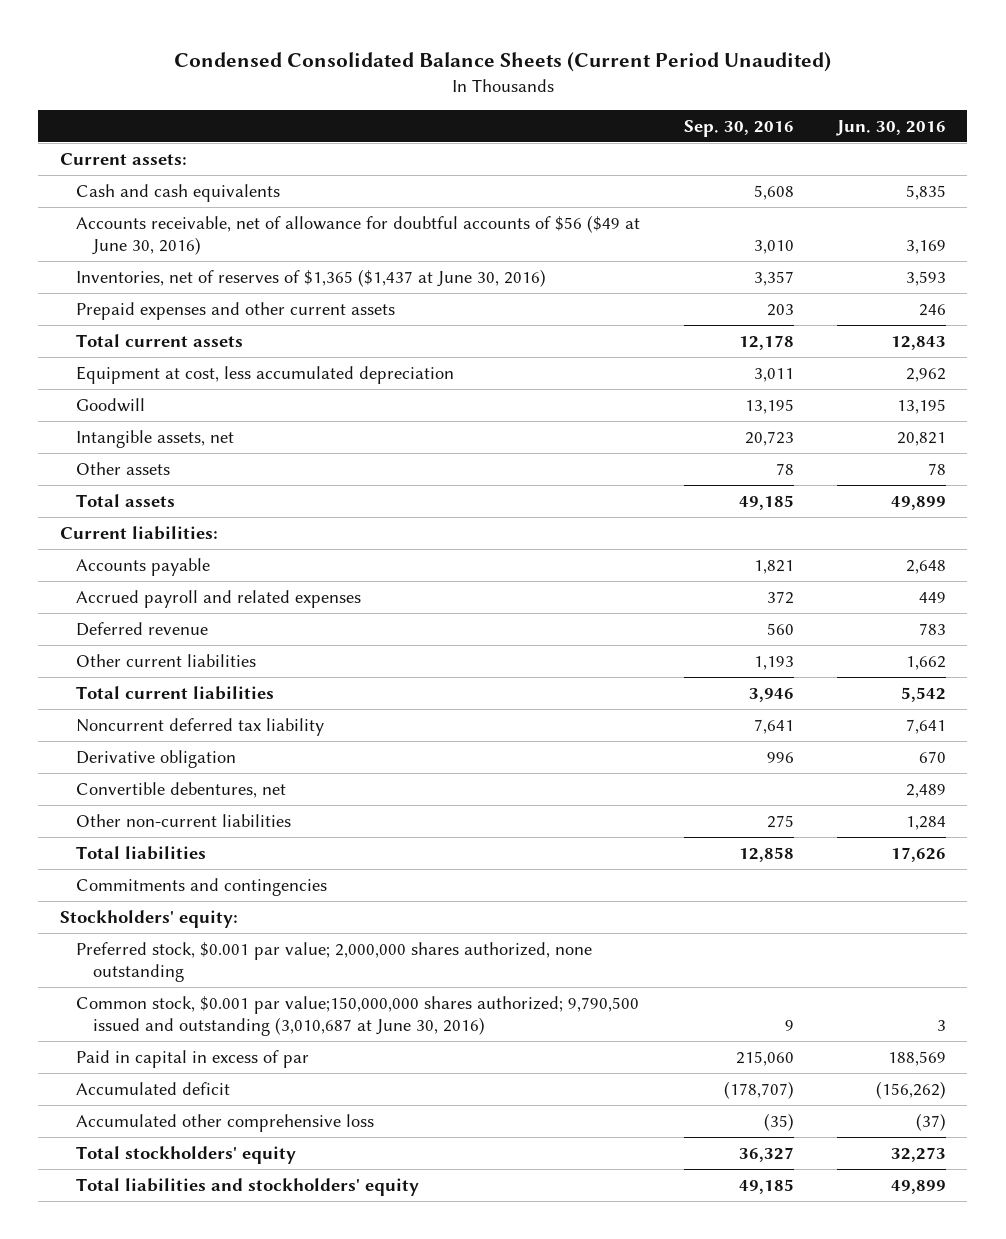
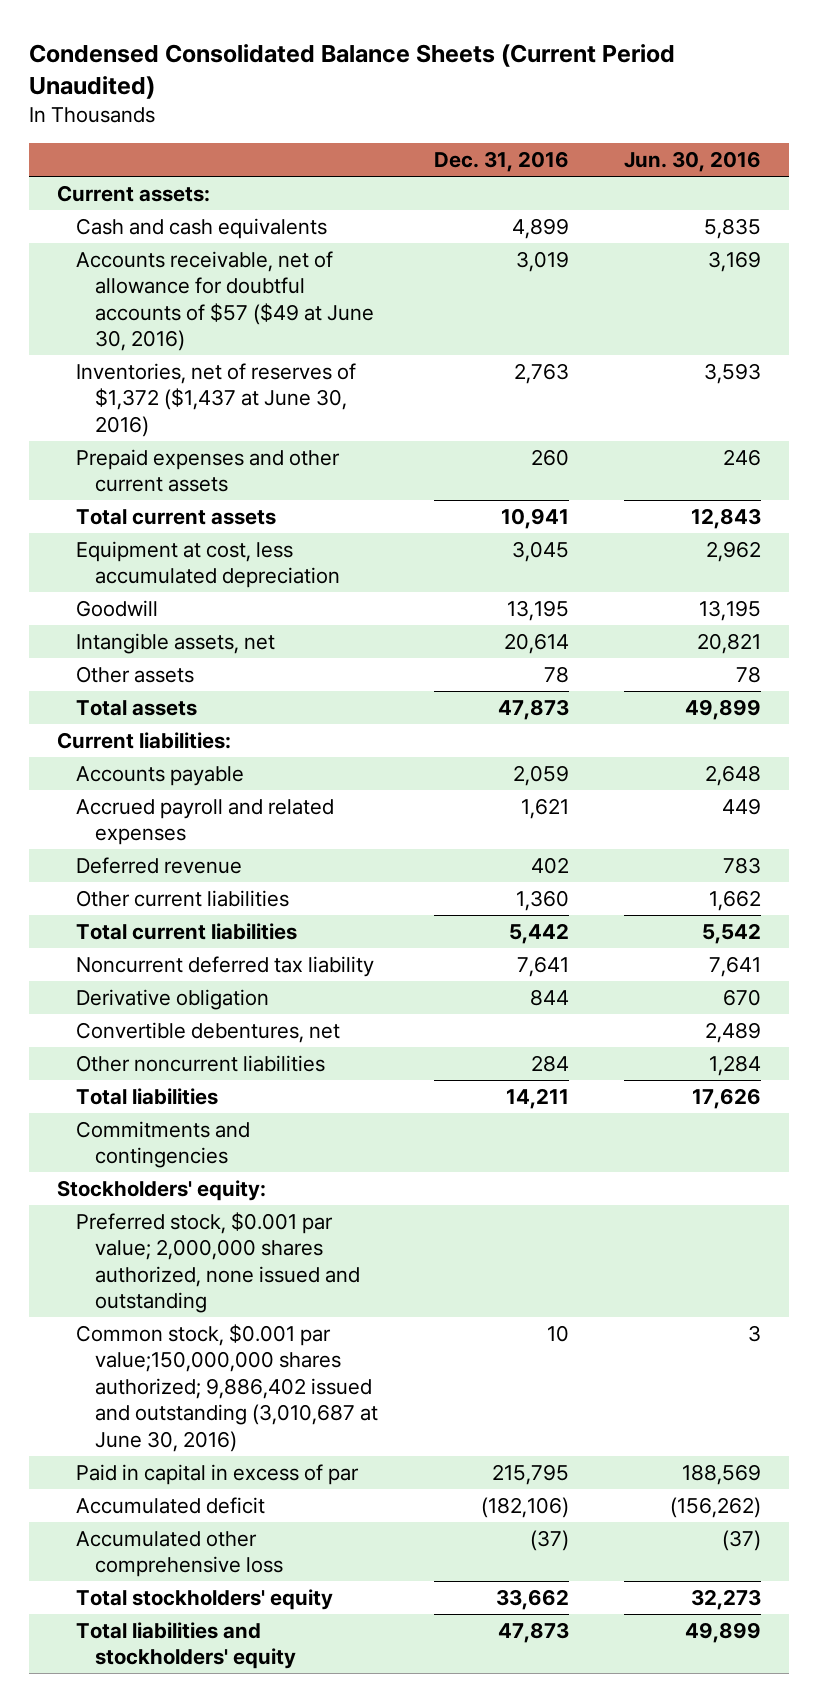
- | Sep. 30, 2016 | Jun. 30, 2016
+ | Dec. 31, 2016 | Jun. 30, 2016
- Accounts receivable, net of allowance for doubtful accounts of $56 ($49 at June 30, 2016) | 3,010 | 3,169
- Inventories, net of reserves of $1,365 ($1,437 at June 30, 2016) | 3,357 | 3,593
+ Accounts receivable, net of allowance for doubtful accounts of $57 ($49 at June 30, 2016) | 3,019 | 3,169
+ Inventories, net of reserves of $1,372 ($1,437 at June 30, 2016) | 2,763 | 3,593
- Other non-current liabilities | 275 | 1,284
+ Other noncurrent liabilities | 284 | 1,284
- Preferred stock, $0.001 par value; 2,000,000 shares authorized, none outstanding
- Common stock, $0.001 par value;150,000,000 shares authorized; 9,790,500 issued and outstanding (3,010,687 at June 30, 2016) | 9 | 3
+ Preferred stock, $0.001 par value; 2,000,000 shares authorized, none issued and outstanding
+ Common stock, $0.001 par value;150,000,000 shares authorized; 9,886,402 issued and outstanding (3,010,687 at June 30, 2016) | 10 | 3

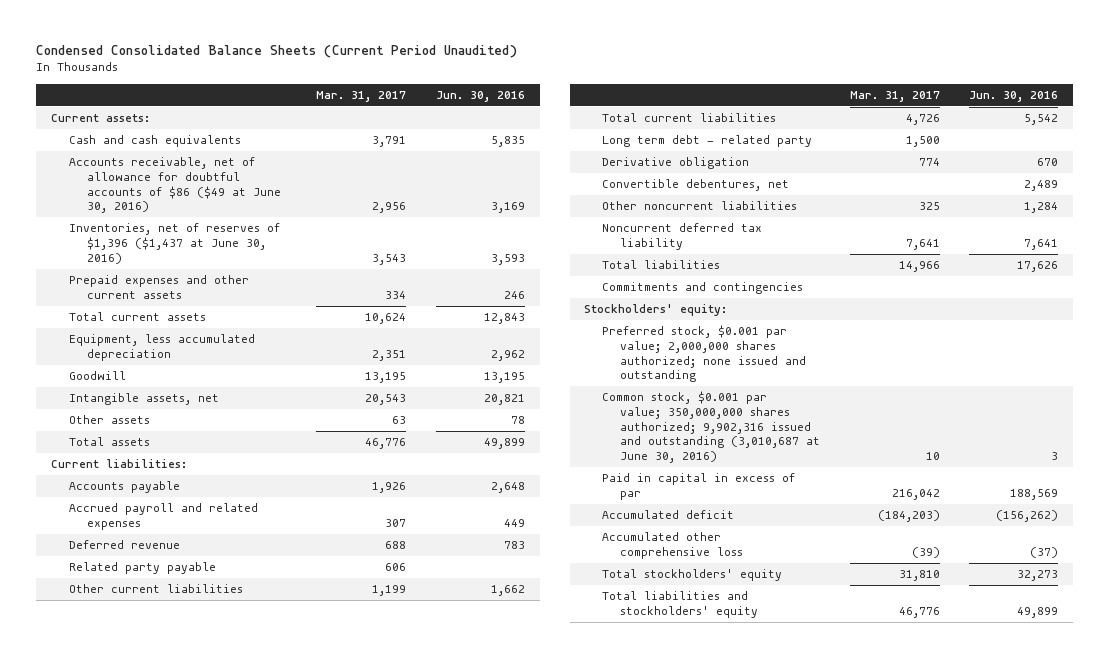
- | Dec. 31, 2016 | Jun. 30, 2016
+ | Mar. 31, 2017 | Jun. 30, 2016
- Accounts receivable, net of allowance for doubtful accounts of $57 ($49 at June 30, 2016) | 3,019 | 3,169
- Inventories, net of reserves of $1,372 ($1,437 at June 30, 2016) | 2,763 | 3,593
+ Accounts receivable, net of allowance for doubtful accounts of $86 ($49 at June 30, 2016) | 2,956 | 3,169
+ Inventories, net of reserves of $1,396 ($1,437 at June 30, 2016) | 3,543 | 3,593
- Equipment at cost, less accumulated depreciation | 3,045 | 2,962
+ Equipment, less accumulated depreciation | 2,351 | 2,962
+ Related party payable | 606 |
+ Long term debt - related party | 1,500 |
moved down: Noncurrent deferred tax liability | 7,641 | 7,641
- Preferred stock, $0.001 par value; 2,000,000 shares authorized, none issued and outstanding
- Common stock, $0.001 par value;150,000,000 shares authorized; 9,886,402 issued and outstanding (3,010,687 at June 30, 2016) | 10 | 3
+ Preferred stock, $0.001 par value; 2,000,000 shares authorized; none issued and outstanding
+ Common stock, $0.001 par value; 350,000,000 shares authorized; 9,902,316 issued and outstanding (3,010,687 at June 30, 2016) | 10 | 3

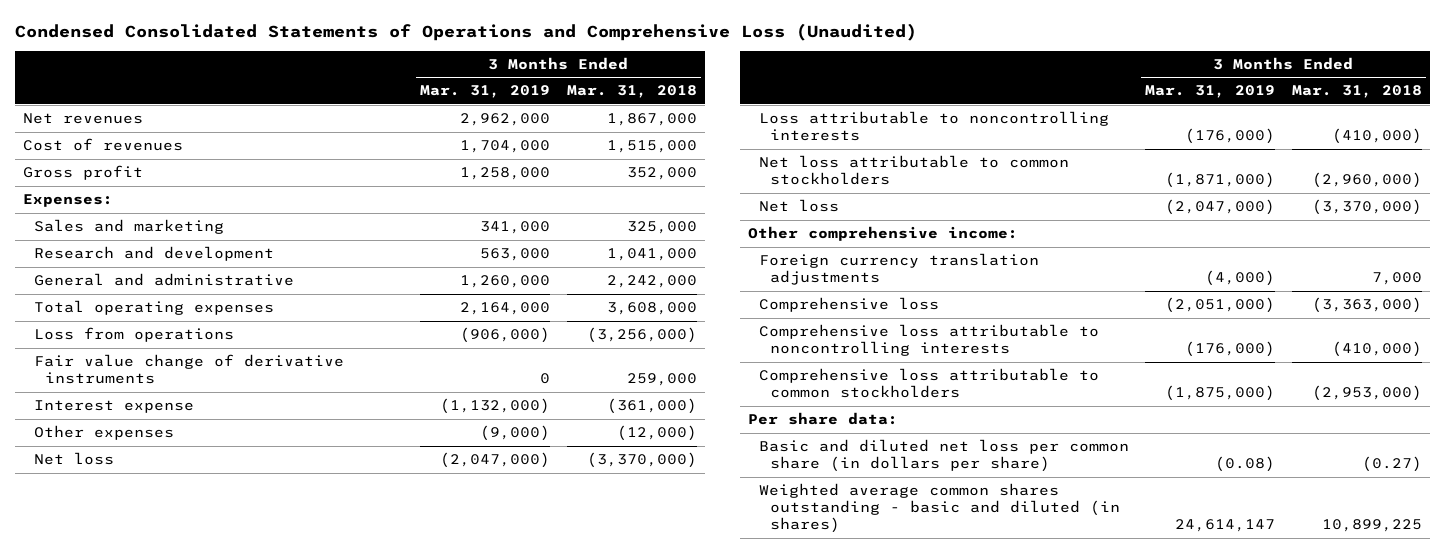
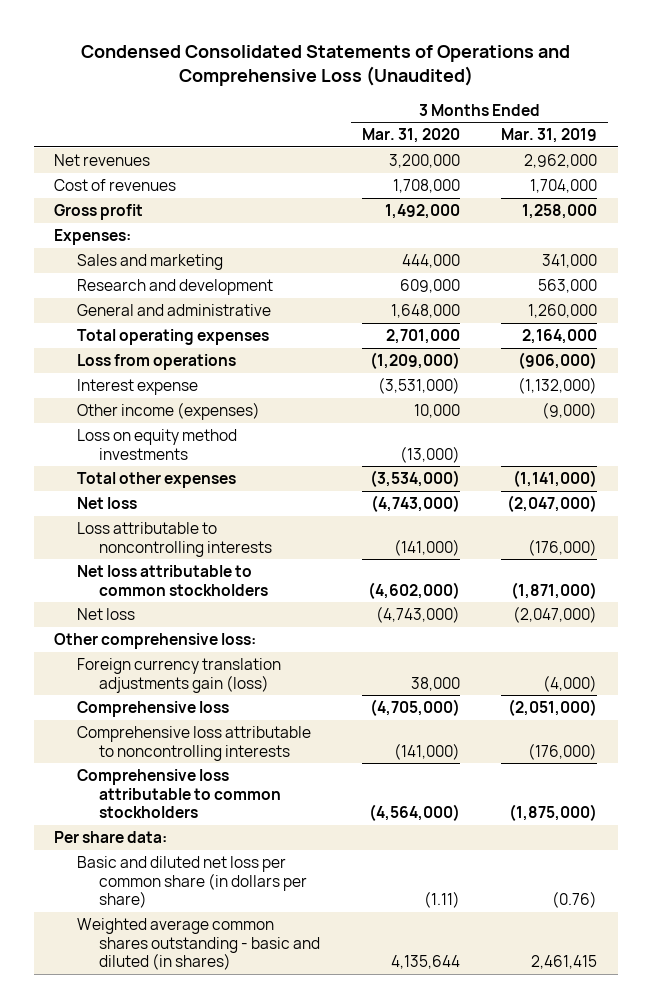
- | 3 Months Ended Mar. 31, 2019 | 3 Months Ended Mar. 31, 2018
+ | 3 Months Ended Mar. 31, 2020 | 3 Months Ended Mar. 31, 2019
- Fair value change of derivative instruments | 0 | 259,000
- Other expenses | (9,000) | (12,000)
+ Other income (expenses) | 10,000 | (9,000)
+ Loss on equity method investments | (13,000) |
+ Total other expenses | (3,534,000) | (1,141,000)
- Other comprehensive income:
- Foreign currency translation adjustments | (4,000) | 7,000
+ Other comprehensive loss:
+ Foreign currency translation adjustments gain (loss) | 38,000 | (4,000)
- Basic and diluted net loss per common share (in dollars per share) | (0.08) | (0.27)
- Weighted average common shares outstanding - basic and diluted (in shares) | 24,614,147 | 10,899,225
+ Basic and diluted net loss per common share (in dollars per share) | (1.11) | (0.76)
+ Weighted average common shares outstanding - basic and diluted (in shares) | 4,135,644 | 2,461,415

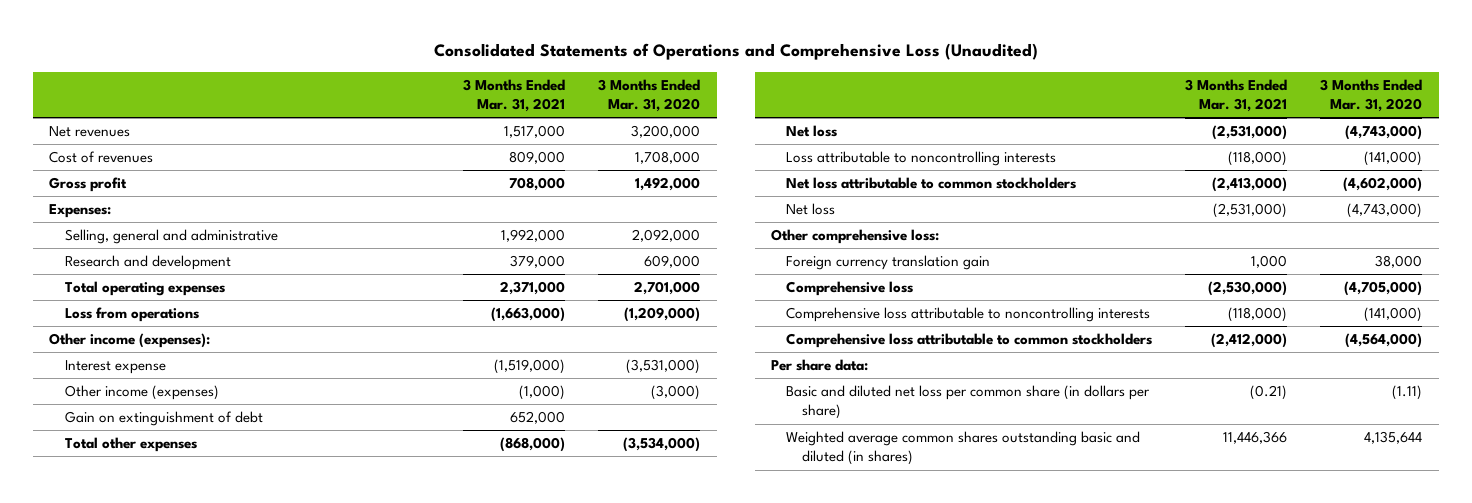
- Condensed Consolidated Statements of Operations and Comprehensive Loss (Unaudited)
+ Consolidated Statements of Operations and Comprehensive Loss (Unaudited)
- | 3 Months Ended Mar. 31, 2020 | 3 Months Ended Mar. 31, 2019
+ | 3 Months Ended Mar. 31, 2021 | 3 Months Ended Mar. 31, 2020
- Sales and marketing | 444,000 | 341,000
+ Selling, general and administrative | 1,992,000 | 2,092,000
- General and administrative | 1,648,000 | 1,260,000
+ Other income (expenses):
- Other income (expenses) | 10,000 | (9,000)
- Loss on equity method investments | (13,000) |
+ Other income (expenses) | (1,000) | (3,000)
+ Gain on extinguishment of debt | 652,000 |
- Foreign currency translation adjustments gain (loss) | 38,000 | (4,000)
+ Foreign currency translation gain | 1,000 | 38,000
- Weighted average common shares outstanding - basic and diluted (in shares) | 4,135,644 | 2,461,415
+ Weighted average common shares outstanding basic and diluted (in shares) | 11,446,366 | 4,135,644

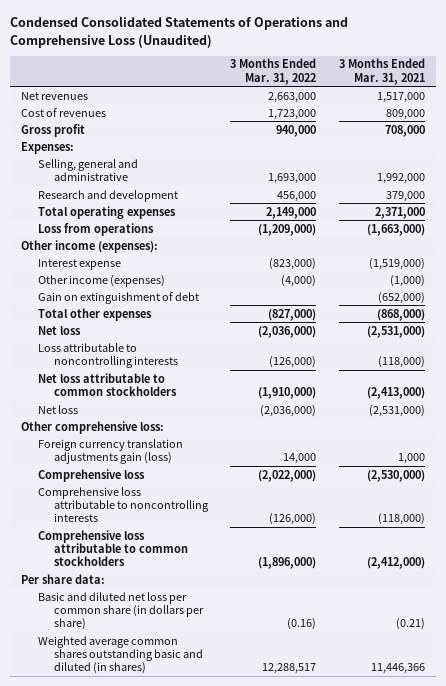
- Consolidated Statements of Operations and Comprehensive Loss (Unaudited)
+ Condensed Consolidated Statements of Operations and Comprehensive Loss (Unaudited)
- | 3 Months Ended Mar. 31, 2021 | 3 Months Ended Mar. 31, 2020
+ | 3 Months Ended Mar. 31, 2022 | 3 Months Ended Mar. 31, 2021
- Gain on extinguishment of debt | 652,000 |
+ Gain on extinguishment of debt | | (652,000)
- Foreign currency translation gain | 1,000 | 38,000
+ Foreign currency translation adjustments gain (loss) | 14,000 | 1,000

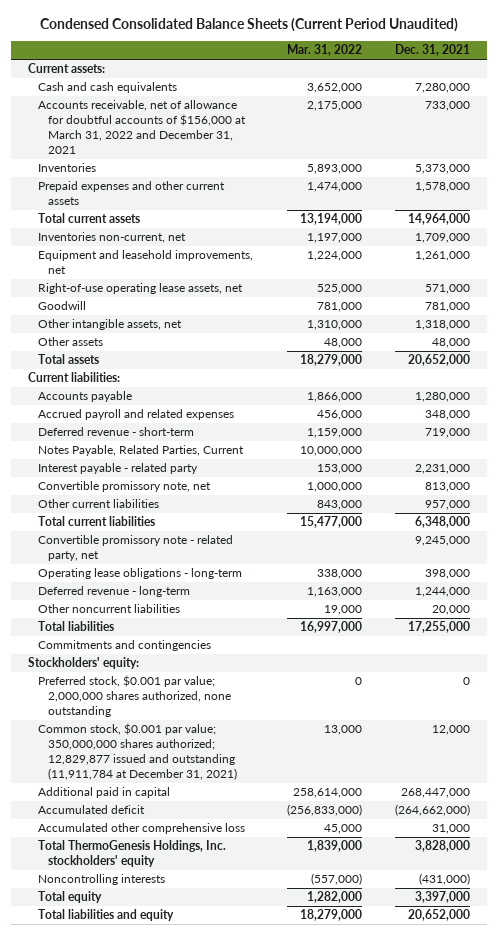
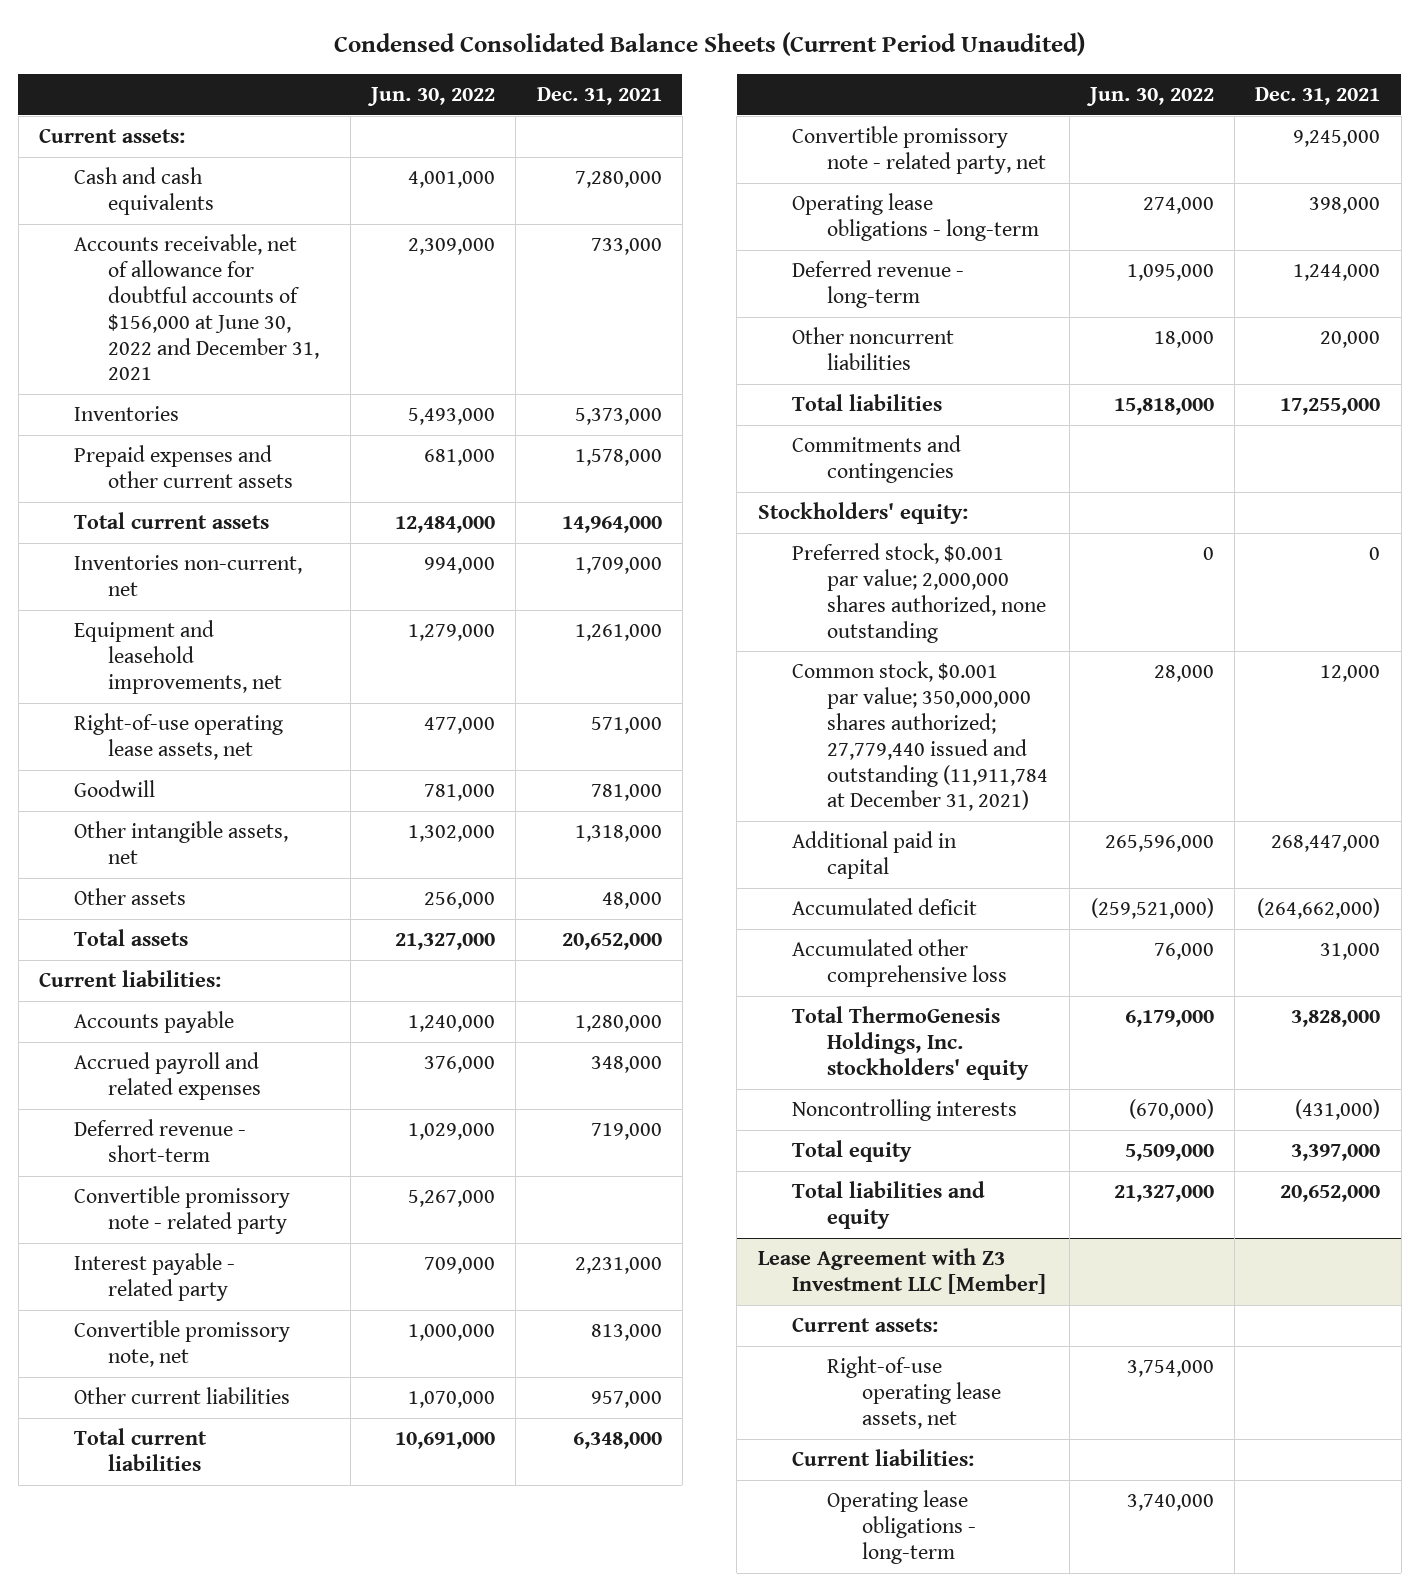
- | Mar. 31, 2022 | Dec. 31, 2021
+ | Jun. 30, 2022 | Dec. 31, 2021
- Accounts receivable, net of allowance for doubtful accounts of $156,000 at March 31, 2022 and December 31, 2021 | 2,175,000 | 733,000
+ Accounts receivable, net of allowance for doubtful accounts of $156,000 at June 30, 2022 and December 31, 2021 | 2,309,000 | 733,000
- Notes Payable, Related Parties, Current | 10,000,000 |
+ Convertible promissory note - related party | 5,267,000 |
- Common stock, $0.001 par value; 350,000,000 shares authorized; 12,829,877 issued and outstanding (11,911,784 at December 31, 2021) | 13,000 | 12,000
+ Common stock, $0.001 par value; 350,000,000 shares authorized; 27,779,440 issued and outstanding (11,911,784 at December 31, 2021) | 28,000 | 12,000
+ Lease Agreement with Z3 Investment LLC [Member]
+ Current assets:
+ Right-of-use operating lease assets, net | 3,754,000 |
+ Current liabilities:
+ Operating lease obligations - long-term | 3,740,000 |

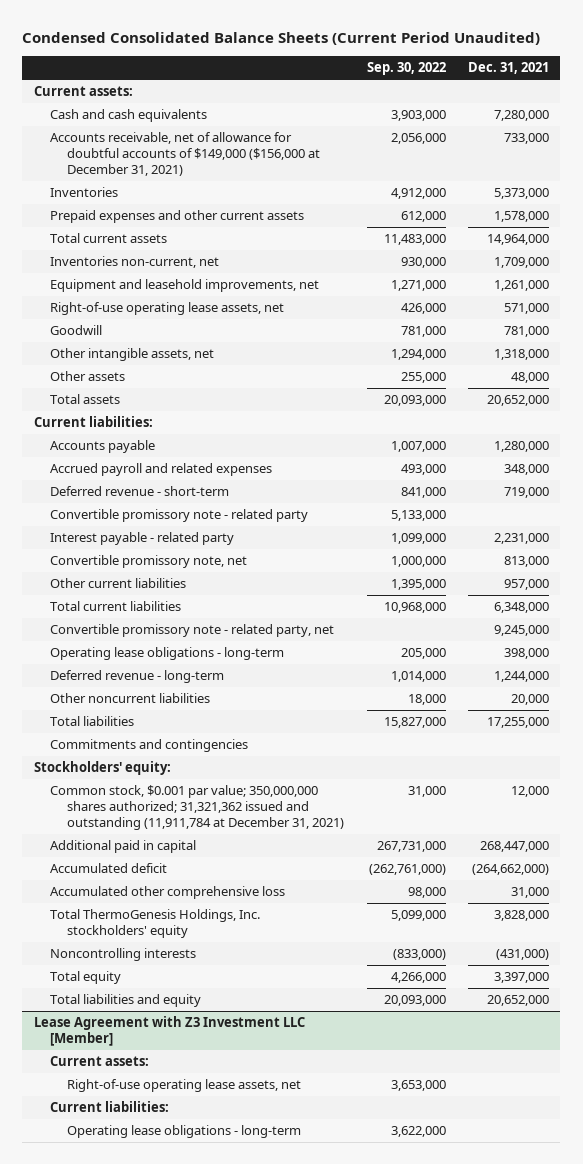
- | Jun. 30, 2022 | Dec. 31, 2021
+ | Sep. 30, 2022 | Dec. 31, 2021
- Accounts receivable, net of allowance for doubtful accounts of $156,000 at June 30, 2022 and December 31, 2021 | 2,309,000 | 733,000
+ Accounts receivable, net of allowance for doubtful accounts of $149,000 ($156,000 at December 31, 2021) | 2,056,000 | 733,000
- Preferred stock, $0.001 par value; 2,000,000 shares authorized, none outstanding | 0 | 0
- Common stock, $0.001 par value; 350,000,000 shares authorized; 27,779,440 issued and outstanding (11,911,784 at December 31, 2021) | 28,000 | 12,000
+ Common stock, $0.001 par value; 350,000,000 shares authorized; 31,321,362 issued and outstanding (11,911,784 at December 31, 2021) | 31,000 | 12,000

